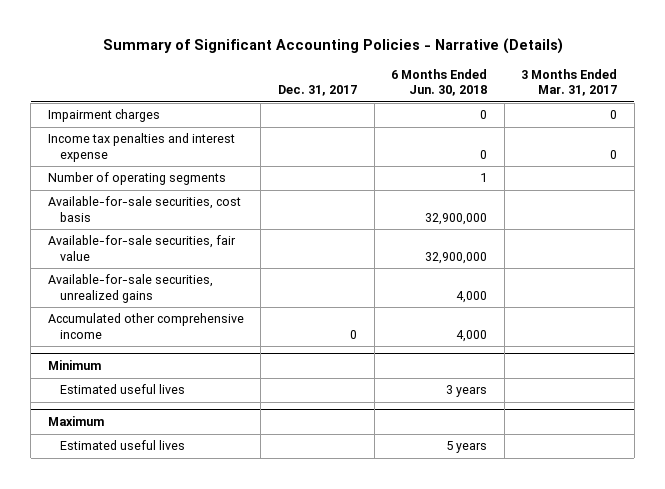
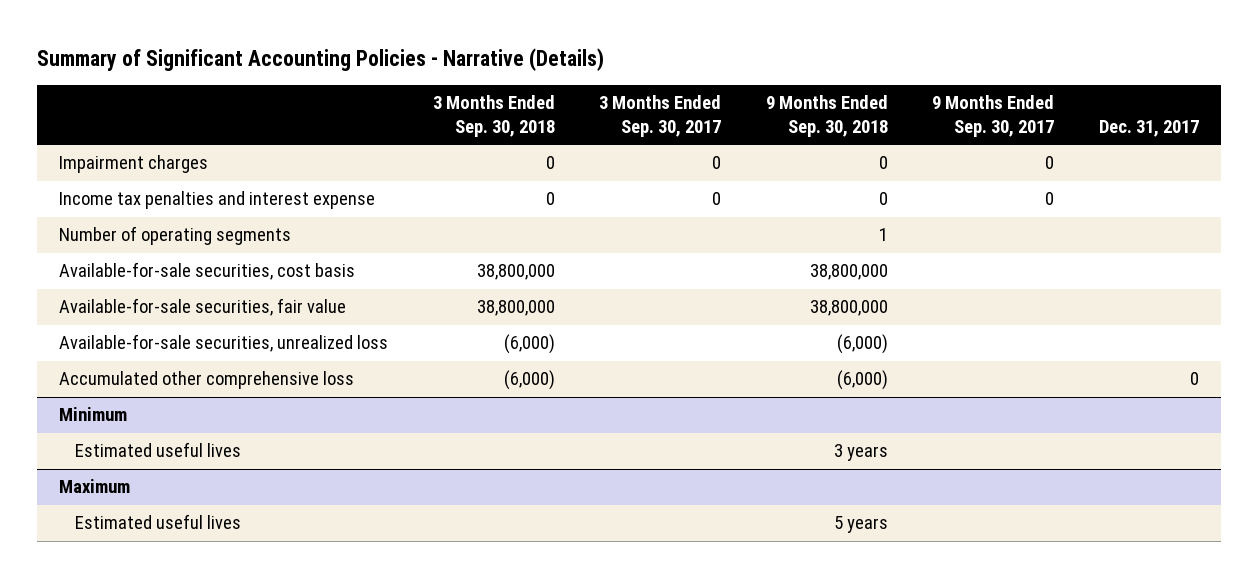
- | Dec. 31, 2017 | 6 Months Ended Jun. 30, 2018 | 3 Months Ended Mar. 31, 2017
+ | 3 Months Ended Sep. 30, 2018 | 3 Months Ended Sep. 30, 2017 | 9 Months Ended Sep. 30, 2018 | 9 Months Ended Sep. 30, 2017 | Dec. 31, 2017
- Available-for-sale securities, unrealized gains | | 4,000 |
- Accumulated other comprehensive income | 0 | 4,000 |
+ Available-for-sale securities, unrealized loss | (6,000) | | (6,000) | |
+ Accumulated other comprehensive loss | (6,000) | | (6,000) | | 0

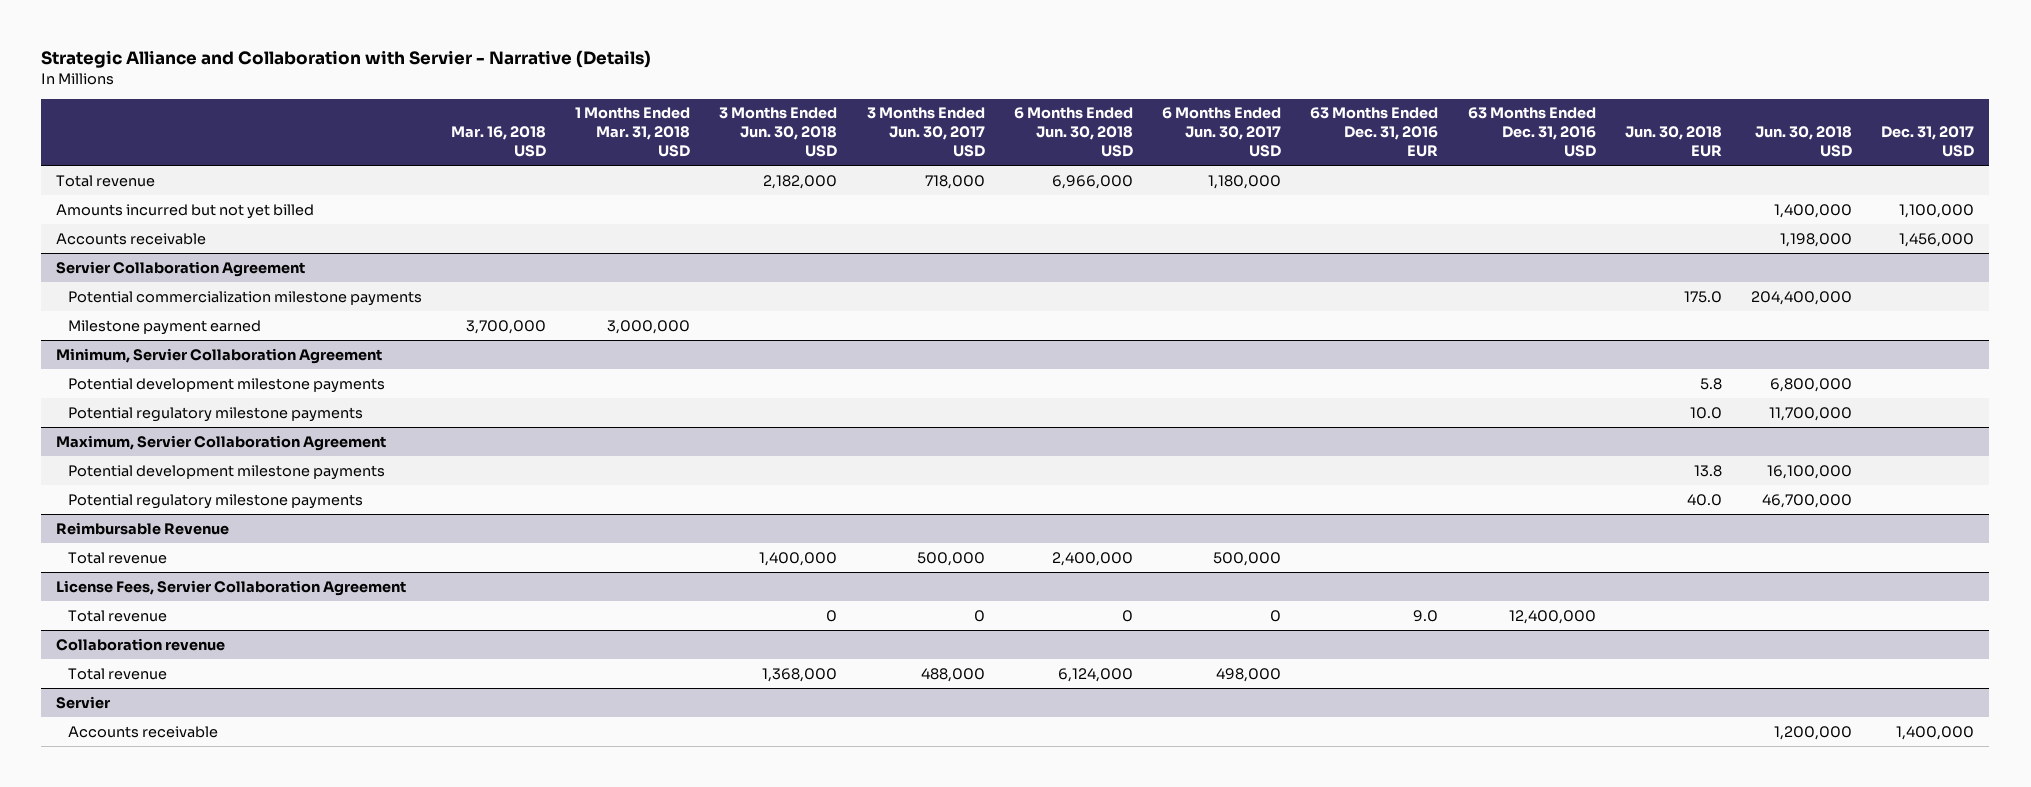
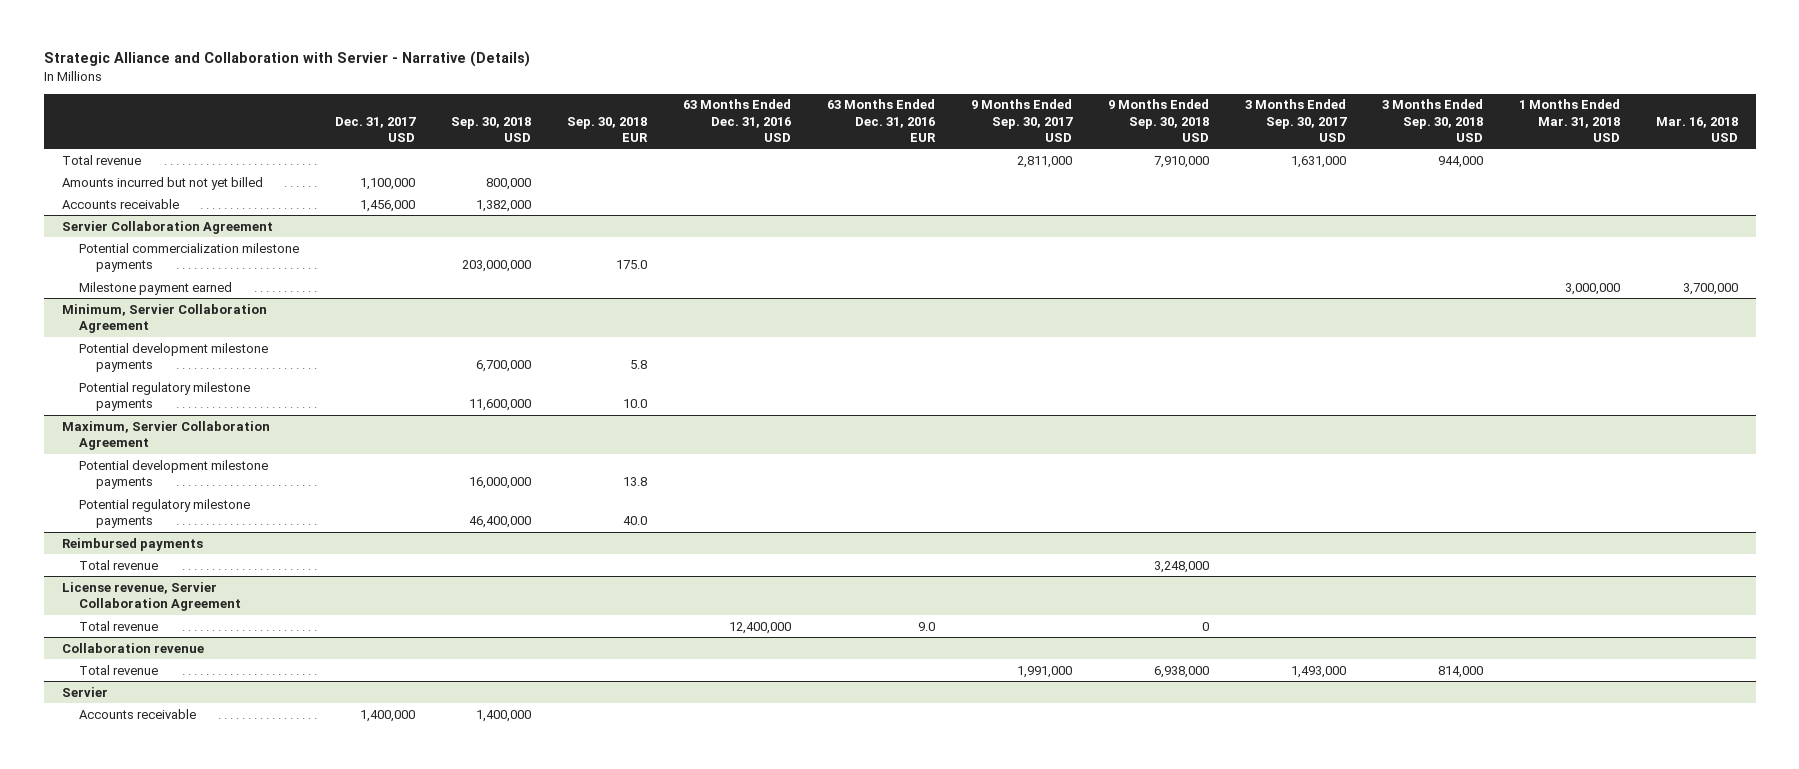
- | Mar. 16, 2018 USD | 1 Months Ended Mar. 31, 2018 USD | 3 Months Ended Jun. 30, 2018 USD | 3 Months Ended Jun. 30, 2017 USD | 6 Months Ended Jun. 30, 2018 USD | 6 Months Ended Jun. 30, 2017 USD | 63 Months Ended Dec. 31, 2016 EUR | 63 Months Ended Dec. 31, 2016 USD | Jun. 30, 2018 EUR | Jun. 30, 2018 USD | Dec. 31, 2017 USD
+ | Dec. 31, 2017 USD | Sep. 30, 2018 USD | Sep. 30, 2018 EUR | 63 Months Ended Dec. 31, 2016 USD | 63 Months Ended Dec. 31, 2016 EUR | 9 Months Ended Sep. 30, 2017 USD | 9 Months Ended Sep. 30, 2018 USD | 3 Months Ended Sep. 30, 2017 USD | 3 Months Ended Sep. 30, 2018 USD | 1 Months Ended Mar. 31, 2018 USD | Mar. 16, 2018 USD
- Reimbursable Revenue
+ Reimbursed payments
- License Fees, Servier Collaboration Agreement
+ License revenue, Servier Collaboration Agreement

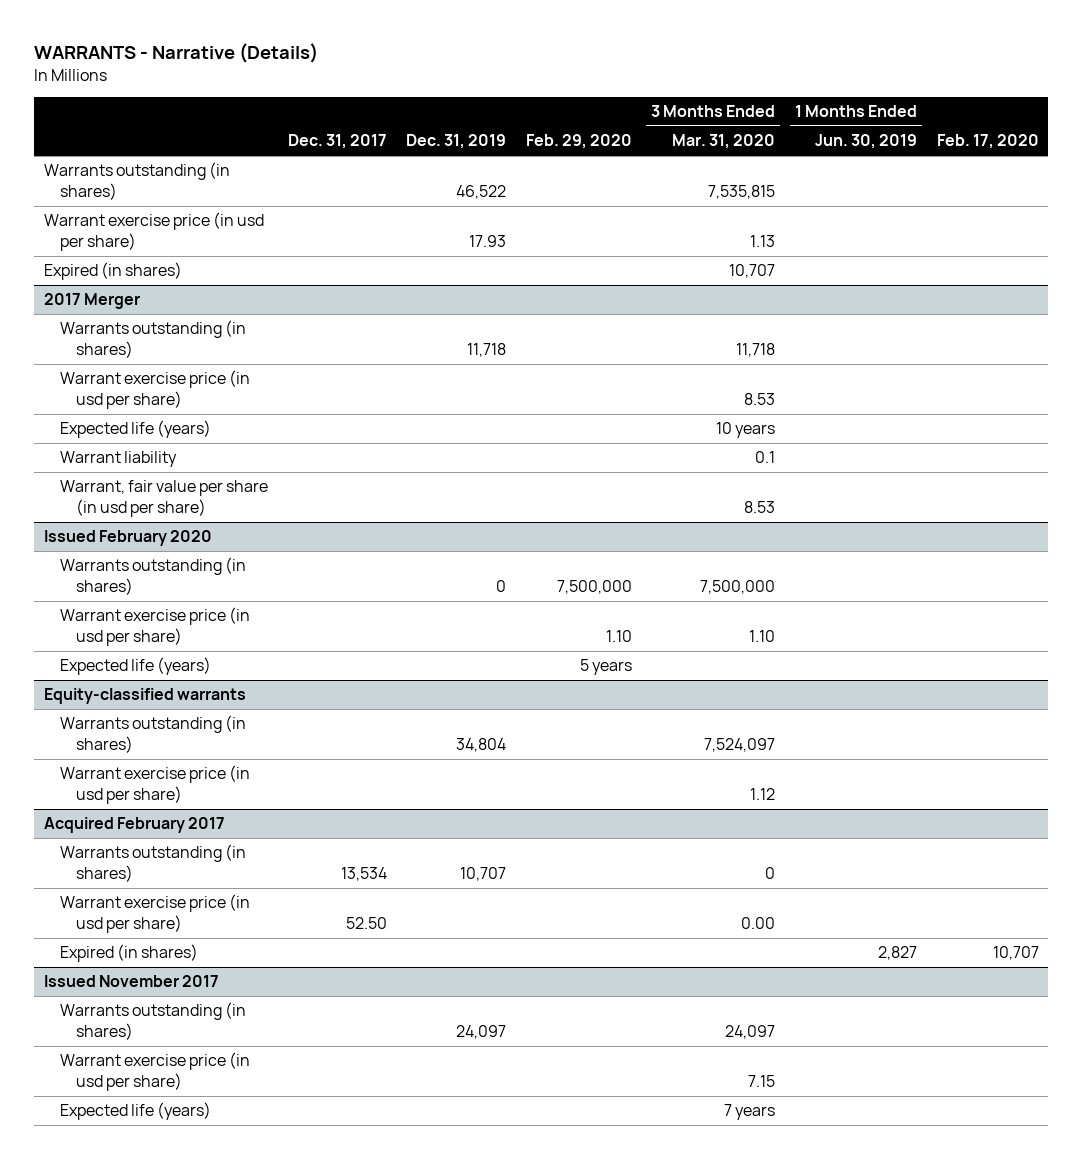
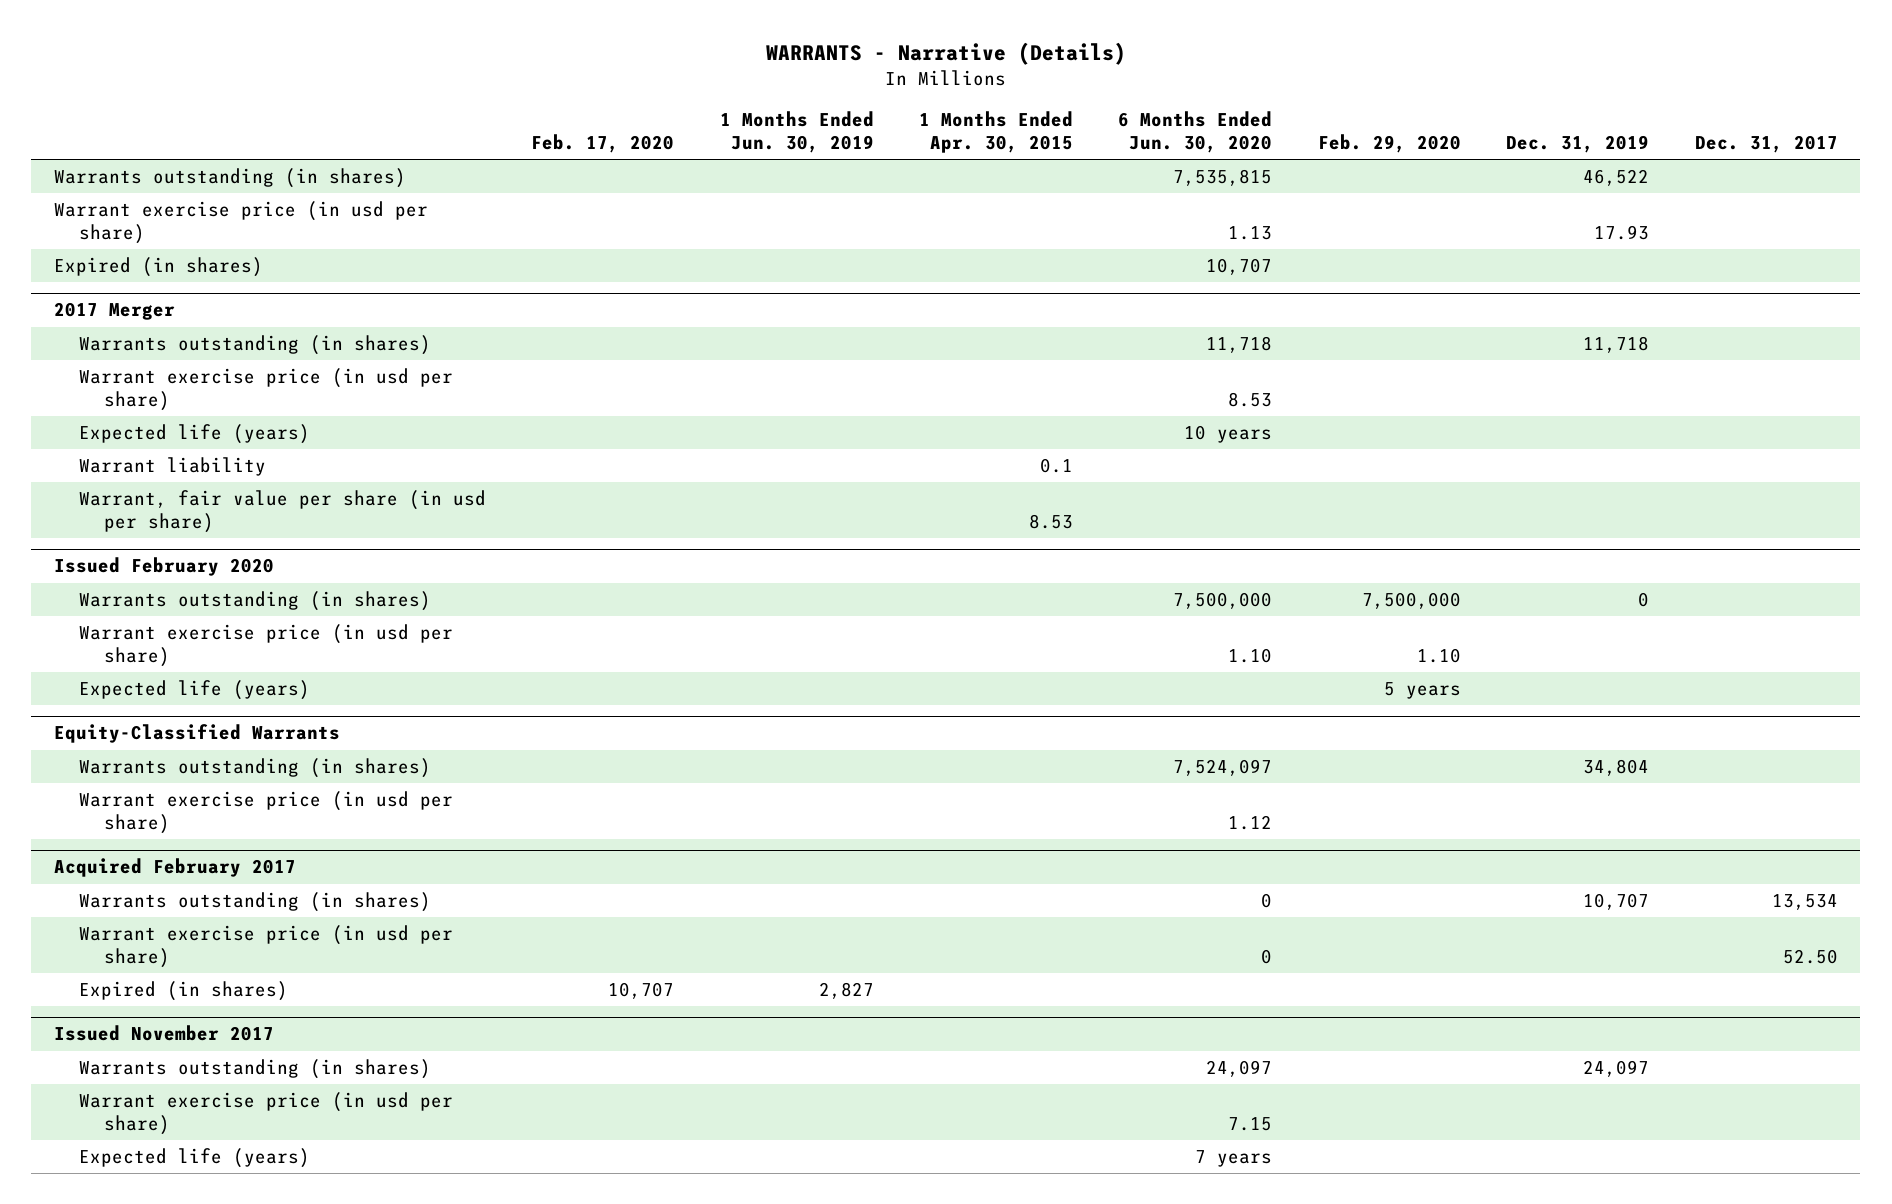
- | Dec. 31, 2017 | Dec. 31, 2019 | Feb. 29, 2020 | 3 Months Ended Mar. 31, 2020 | 1 Months Ended Jun. 30, 2019 | Feb. 17, 2020
+ | Feb. 17, 2020 | 1 Months Ended Jun. 30, 2019 | 1 Months Ended Apr. 30, 2015 | 6 Months Ended Jun. 30, 2020 | Feb. 29, 2020 | Dec. 31, 2019 | Dec. 31, 2017
- Equity-classified warrants
+ Equity-Classified Warrants

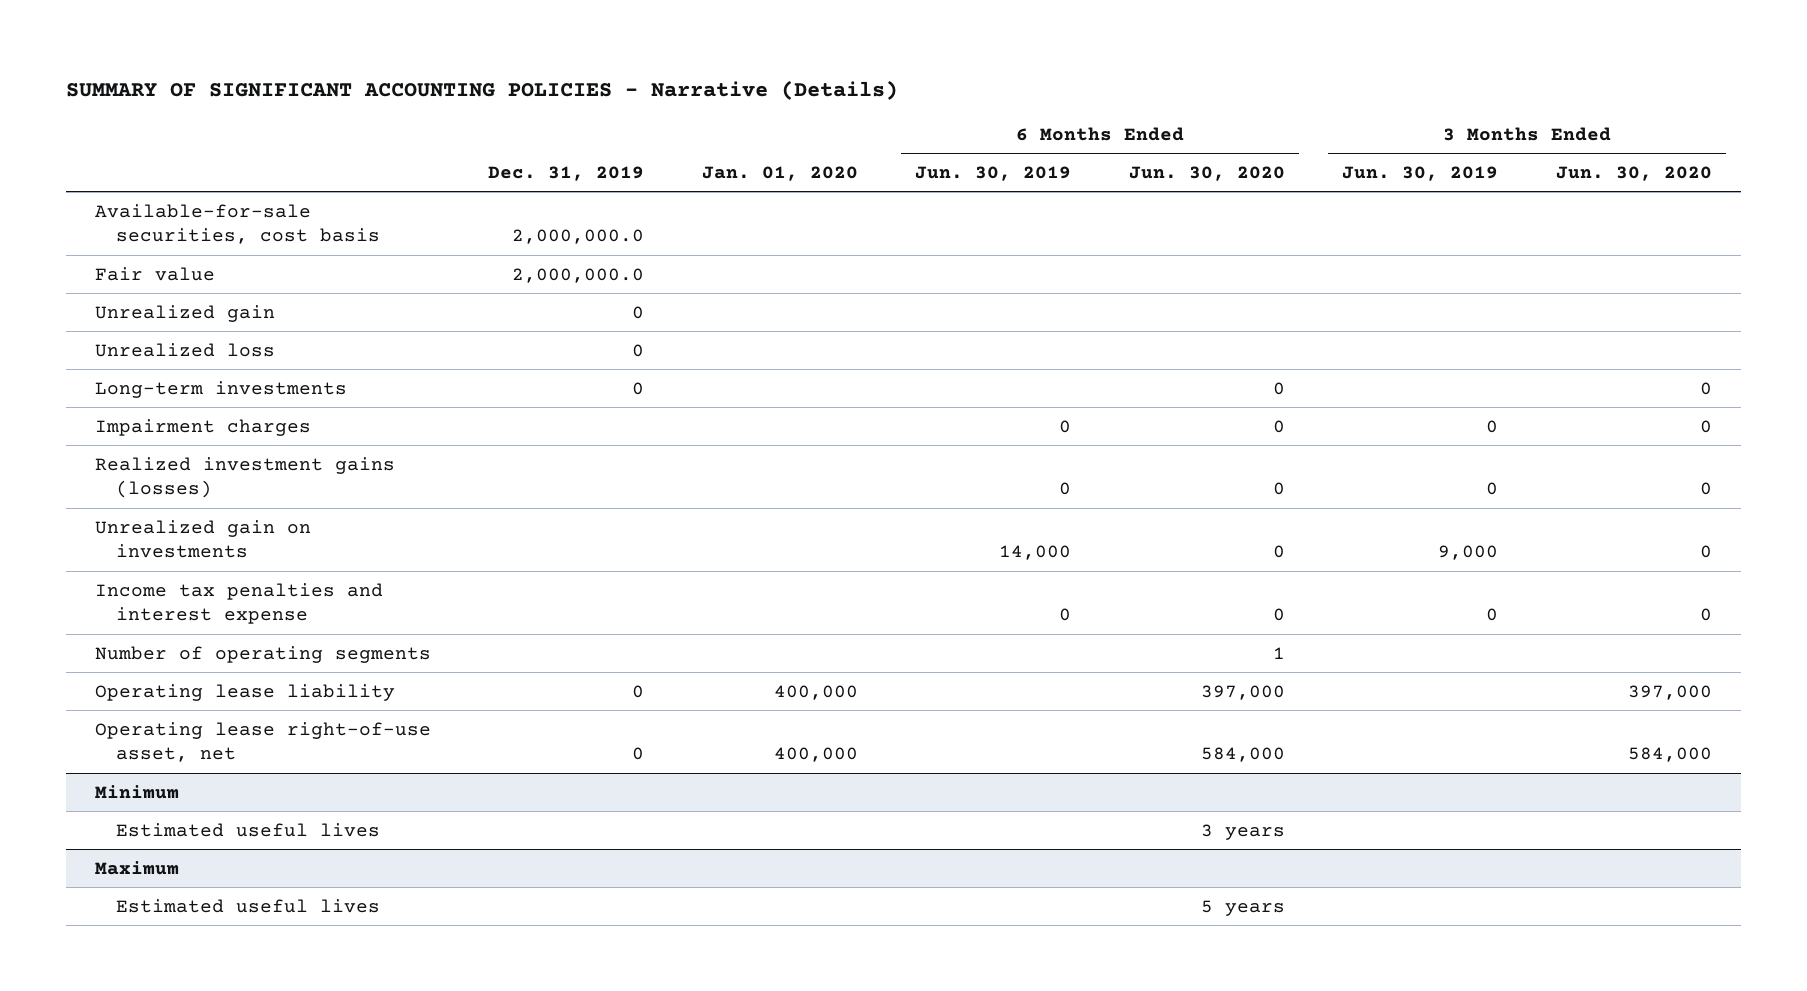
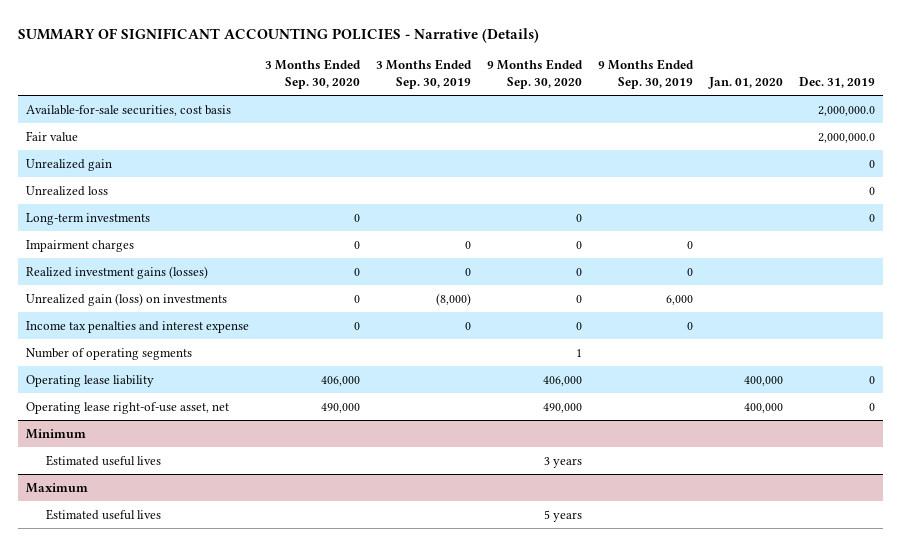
- | Dec. 31, 2019 | Jan. 01, 2020 | 6 Months Ended Jun. 30, 2019 | 6 Months Ended Jun. 30, 2020 | 3 Months Ended Jun. 30, 2019 | 3 Months Ended Jun. 30, 2020
+ | 3 Months Ended Sep. 30, 2020 | 3 Months Ended Sep. 30, 2019 | 9 Months Ended Sep. 30, 2020 | 9 Months Ended Sep. 30, 2019 | Jan. 01, 2020 | Dec. 31, 2019
- Unrealized gain on investments | | | 14,000 | 0 | 9,000 | 0
+ Unrealized gain (loss) on investments | 0 | (8,000) | 0 | 6,000 | |

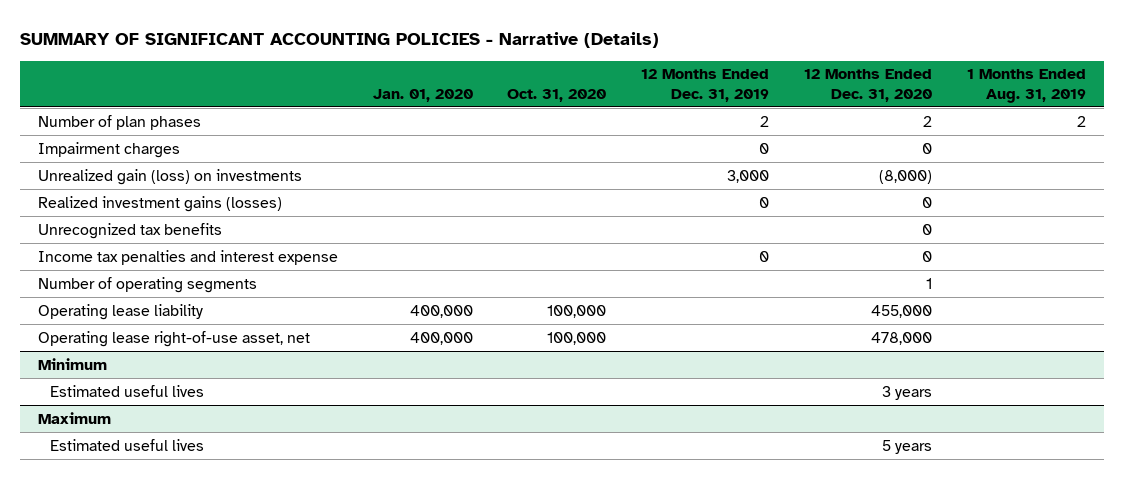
- | 3 Months Ended Sep. 30, 2020 | 3 Months Ended Sep. 30, 2019 | 9 Months Ended Sep. 30, 2020 | 9 Months Ended Sep. 30, 2019 | Jan. 01, 2020 | Dec. 31, 2019
+ | Jan. 01, 2020 | Oct. 31, 2020 | 12 Months Ended Dec. 31, 2019 | 12 Months Ended Dec. 31, 2020 | 1 Months Ended Aug. 31, 2019
- Available-for-sale securities, cost basis | | | | | | 2,000,000.0
- Fair value | | | | | | 2,000,000.0
- Unrealized gain | | | | | | 0
- Unrealized loss | | | | | | 0
- Long-term investments | 0 | | 0 | | | 0
+ Number of plan phases | | | 2 | 2 | 2
moved down: Realized investment gains (losses) | | | 0 | 0 |
+ Unrecognized tax benefits | | | | 0 |

